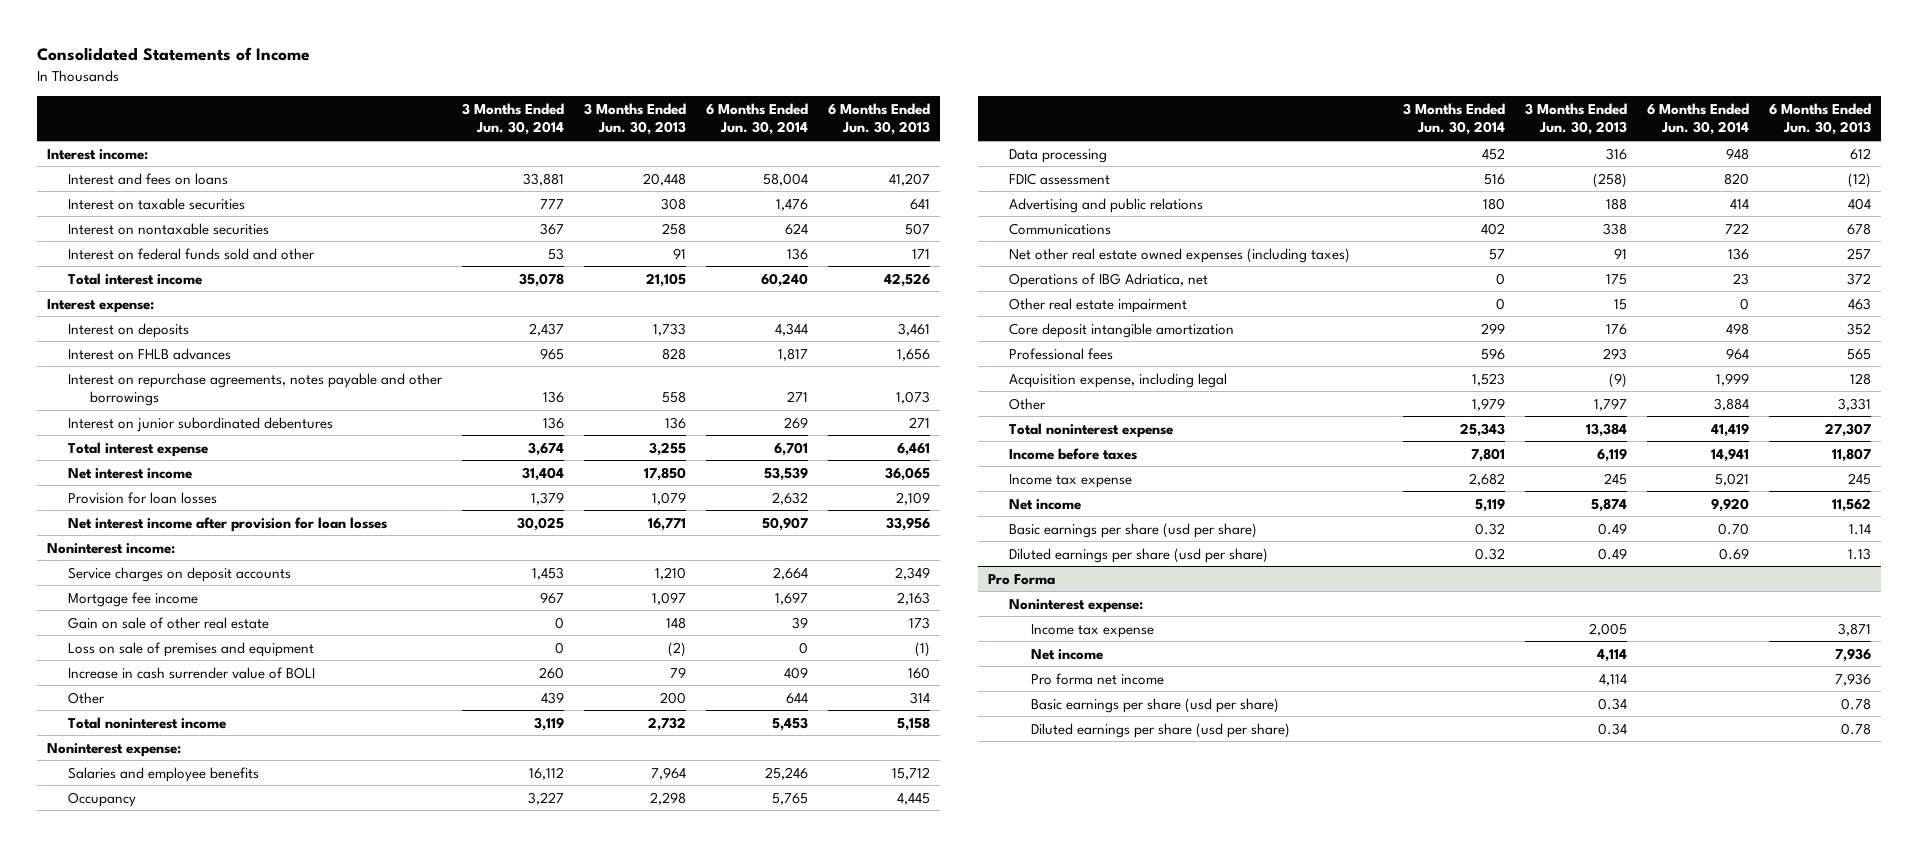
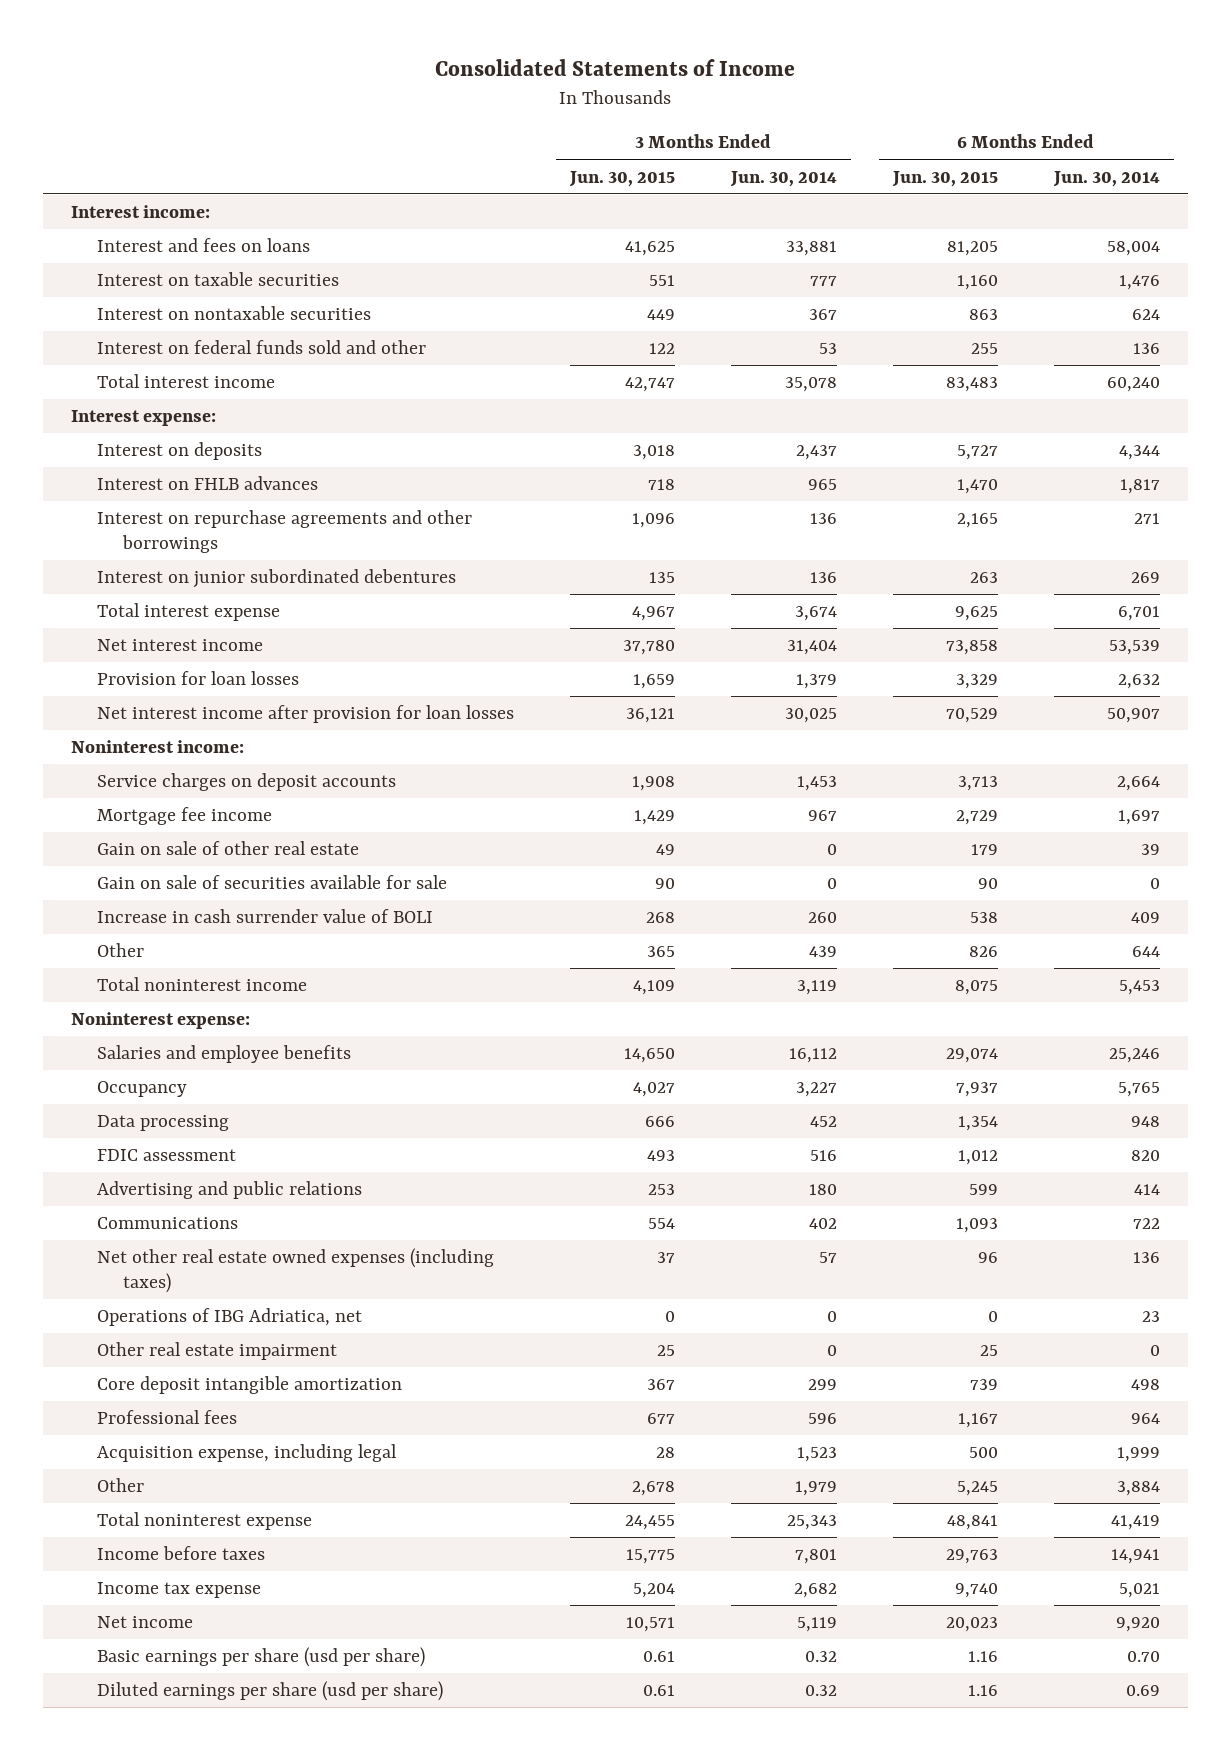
- | 3 Months Ended Jun. 30, 2014 | 3 Months Ended Jun. 30, 2013 | 6 Months Ended Jun. 30, 2014 | 6 Months Ended Jun. 30, 2013
+ | 3 Months Ended Jun. 30, 2015 | 3 Months Ended Jun. 30, 2014 | 6 Months Ended Jun. 30, 2015 | 6 Months Ended Jun. 30, 2014
- Interest on repurchase agreements, notes payable and other borrowings | 136 | 558 | 271 | 1,073
+ Interest on repurchase agreements and other borrowings | 1,096 | 136 | 2,165 | 271
- Loss on sale of premises and equipment | 0 | (2) | 0 | (1)
+ Gain on sale of securities available for sale | 90 | 0 | 90 | 0
- Pro Forma
- Noninterest expense:
- Income tax expense | | 2,005 | | 3,871
- Net income | | 4,114 | | 7,936
- Pro forma net income | | 4,114 | | 7,936
- Basic earnings per share (usd per share) | | 0.34 | | 0.78
- Diluted earnings per share (usd per share) | | 0.34 | | 0.78

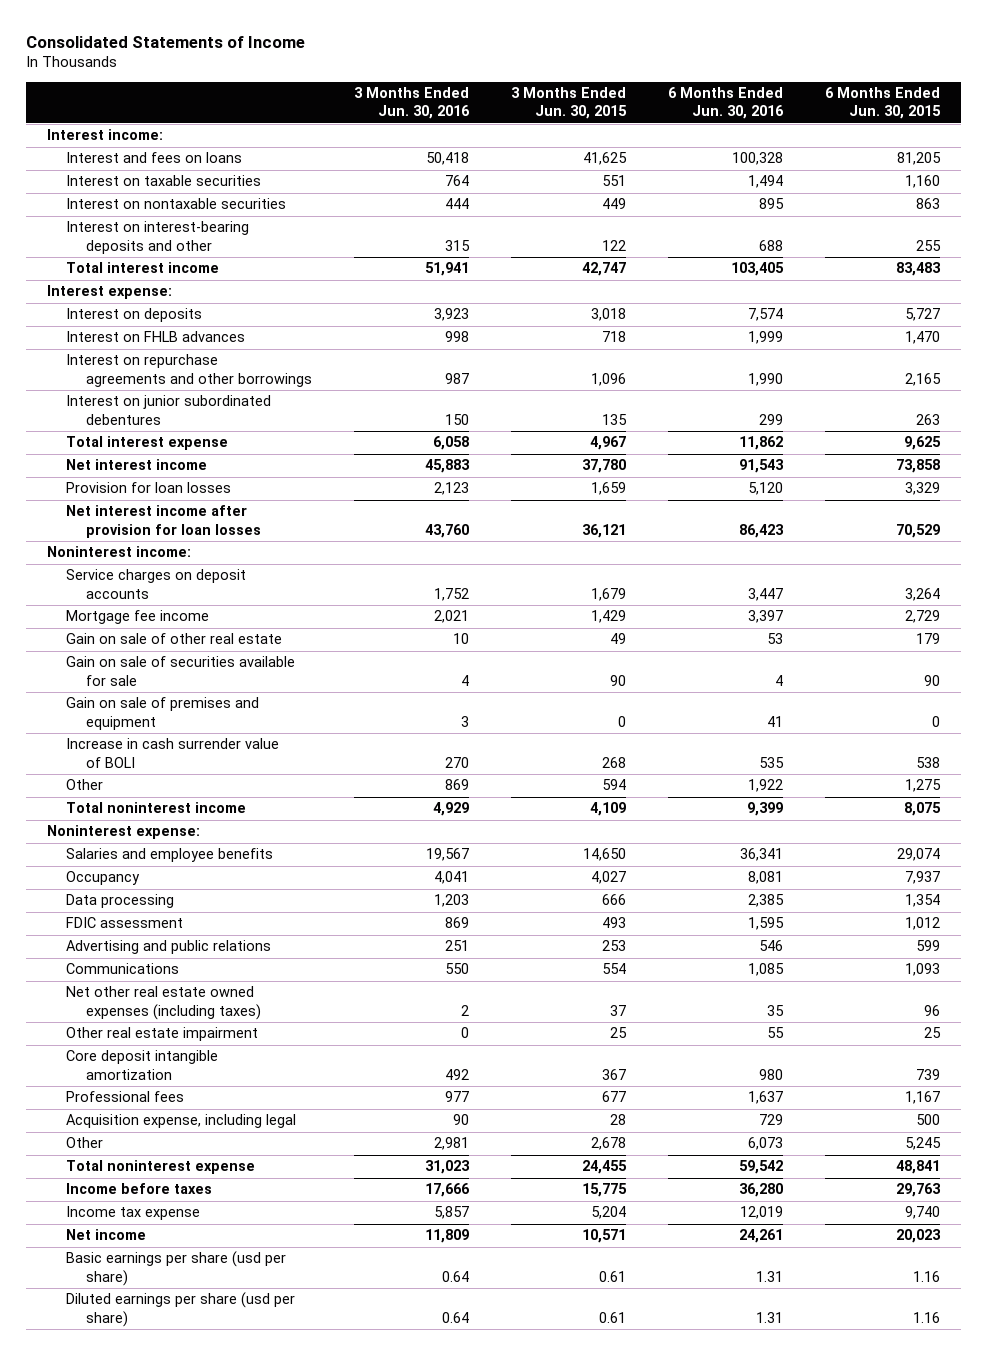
- | 3 Months Ended Jun. 30, 2015 | 3 Months Ended Jun. 30, 2014 | 6 Months Ended Jun. 30, 2015 | 6 Months Ended Jun. 30, 2014
+ | 3 Months Ended Jun. 30, 2016 | 3 Months Ended Jun. 30, 2015 | 6 Months Ended Jun. 30, 2016 | 6 Months Ended Jun. 30, 2015
- Interest on federal funds sold and other | 122 | 53 | 255 | 136
+ Interest on interest-bearing deposits and other | 315 | 122 | 688 | 255
- Service charges on deposit accounts | 1,908 | 1,453 | 3,713 | 2,664
+ Service charges on deposit accounts | 1,752 | 1,679 | 3,447 | 3,264
+ Gain on sale of premises and equipment | 3 | 0 | 41 | 0
- Other | 365 | 439 | 826 | 644
+ Other | 869 | 594 | 1,922 | 1,275
- Operations of IBG Adriatica, net | 0 | 0 | 0 | 23

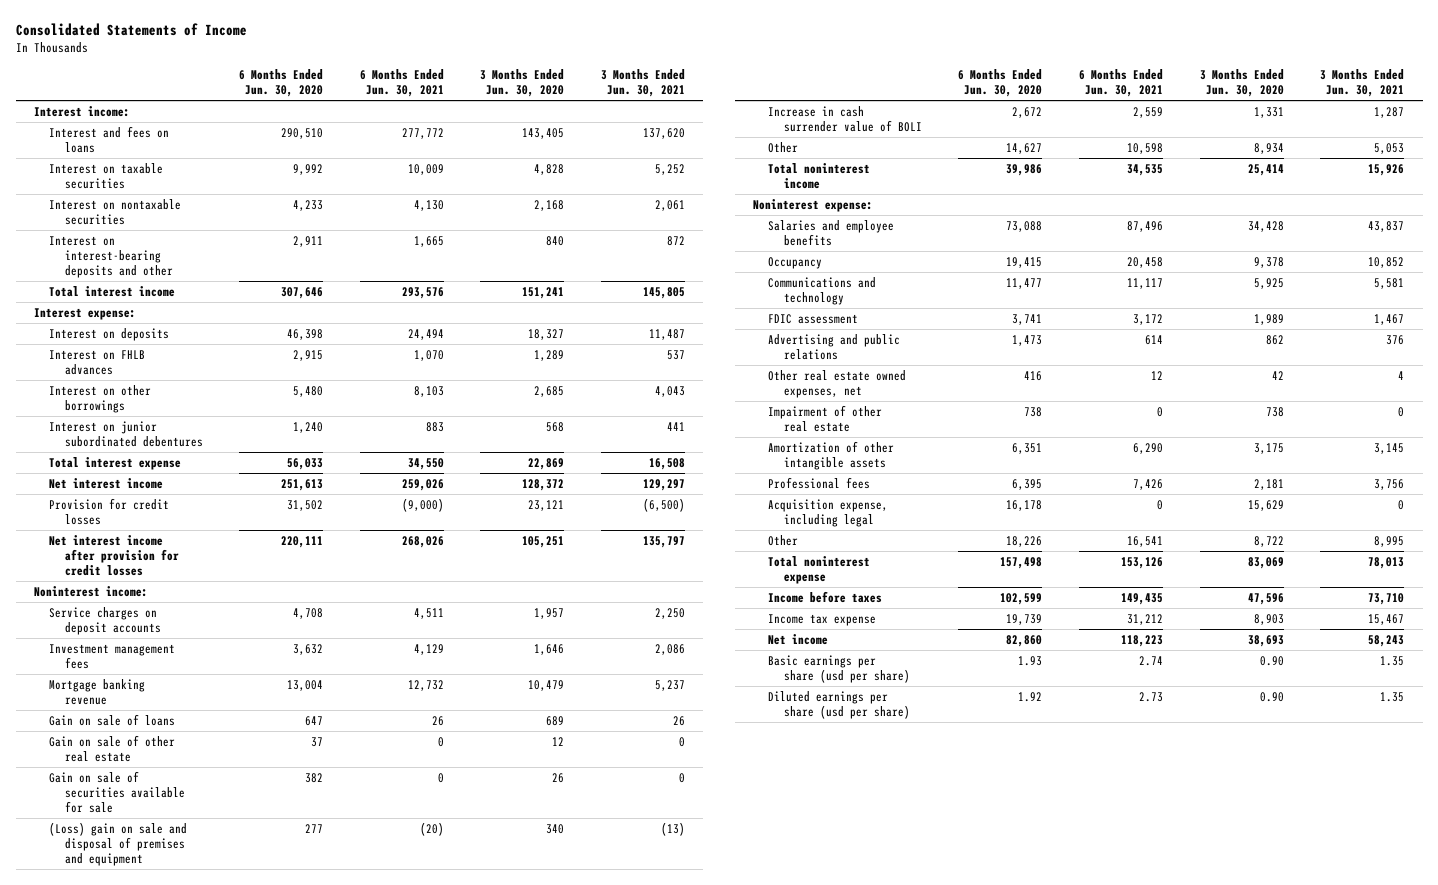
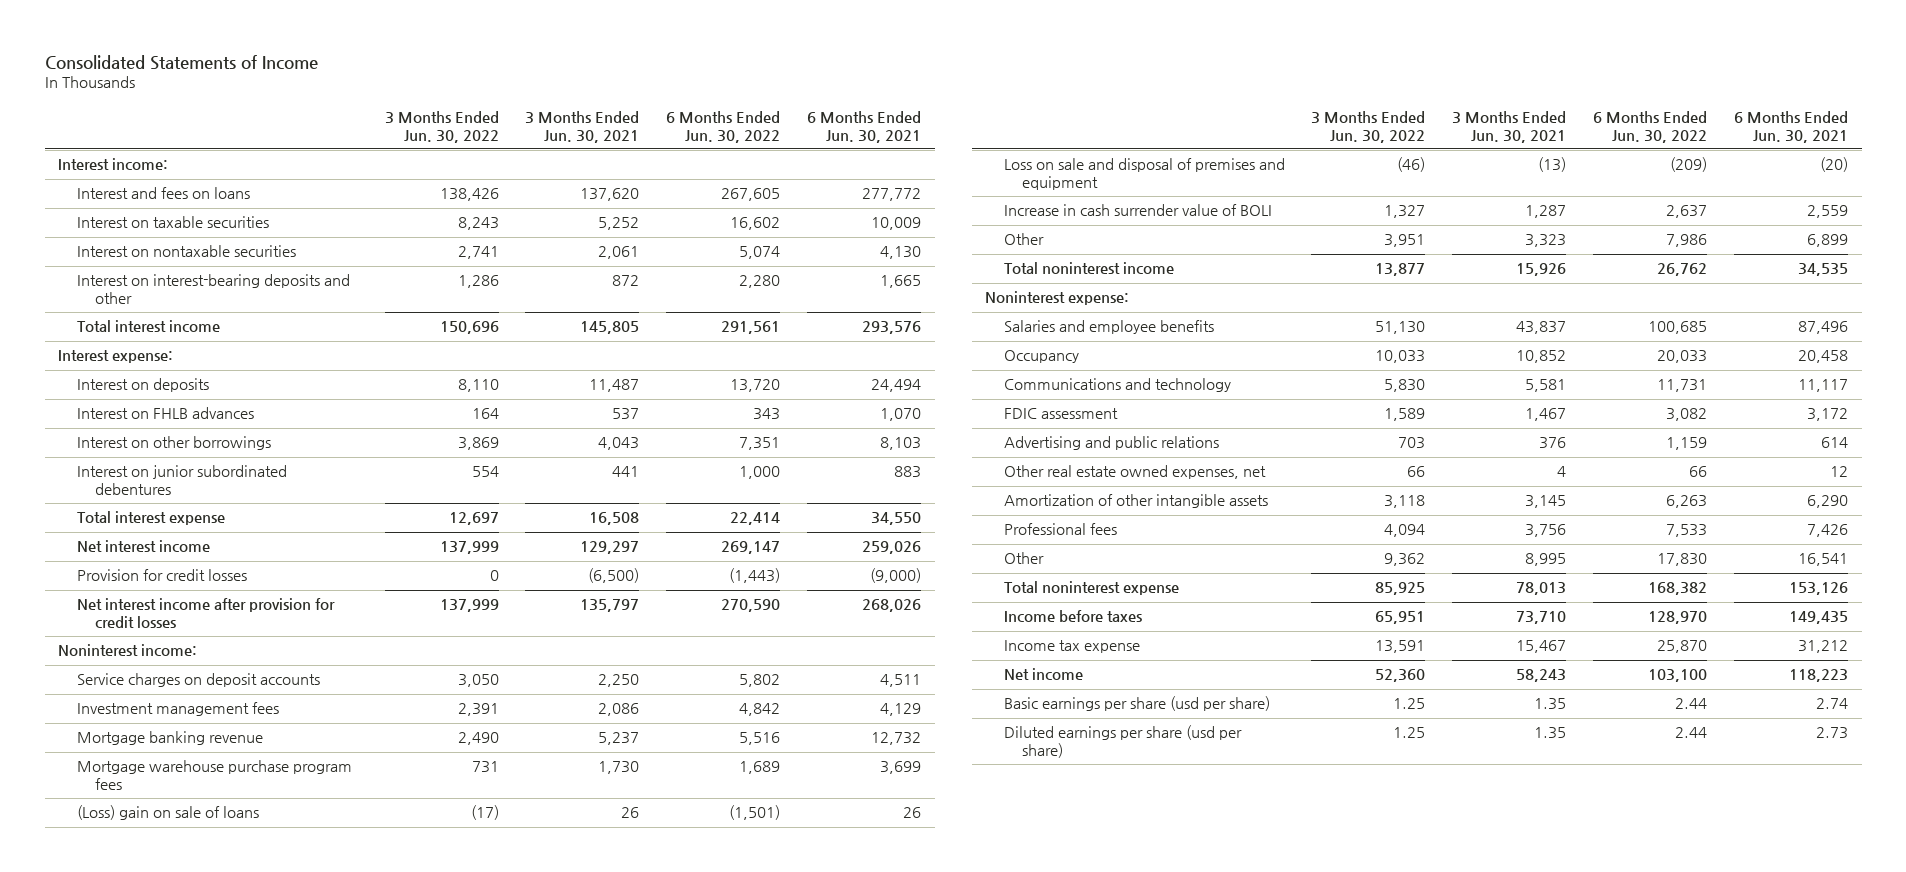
- | 6 Months Ended Jun. 30, 2020 | 6 Months Ended Jun. 30, 2021 | 3 Months Ended Jun. 30, 2020 | 3 Months Ended Jun. 30, 2021
+ | 3 Months Ended Jun. 30, 2022 | 3 Months Ended Jun. 30, 2021 | 6 Months Ended Jun. 30, 2022 | 6 Months Ended Jun. 30, 2021
- Gain on sale of loans | 647 | 26 | 689 | 26
- Gain on sale of other real estate | 37 | 0 | 12 | 0
- Gain on sale of securities available for sale | 382 | 0 | 26 | 0
- (Loss) gain on sale and disposal of premises and equipment | 277 | (20) | 340 | (13)
+ Mortgage warehouse purchase program fees | 731 | 1,730 | 1,689 | 3,699
+ (Loss) gain on sale of loans | (17) | 26 | (1,501) | 26
+ Loss on sale and disposal of premises and equipment | (46) | (13) | (209) | (20)
- Other | 14,627 | 10,598 | 8,934 | 5,053
+ Other | 3,951 | 3,323 | 7,986 | 6,899
- Impairment of other real estate | 738 | 0 | 738 | 0
- Acquisition expense, including legal | 16,178 | 0 | 15,629 | 0

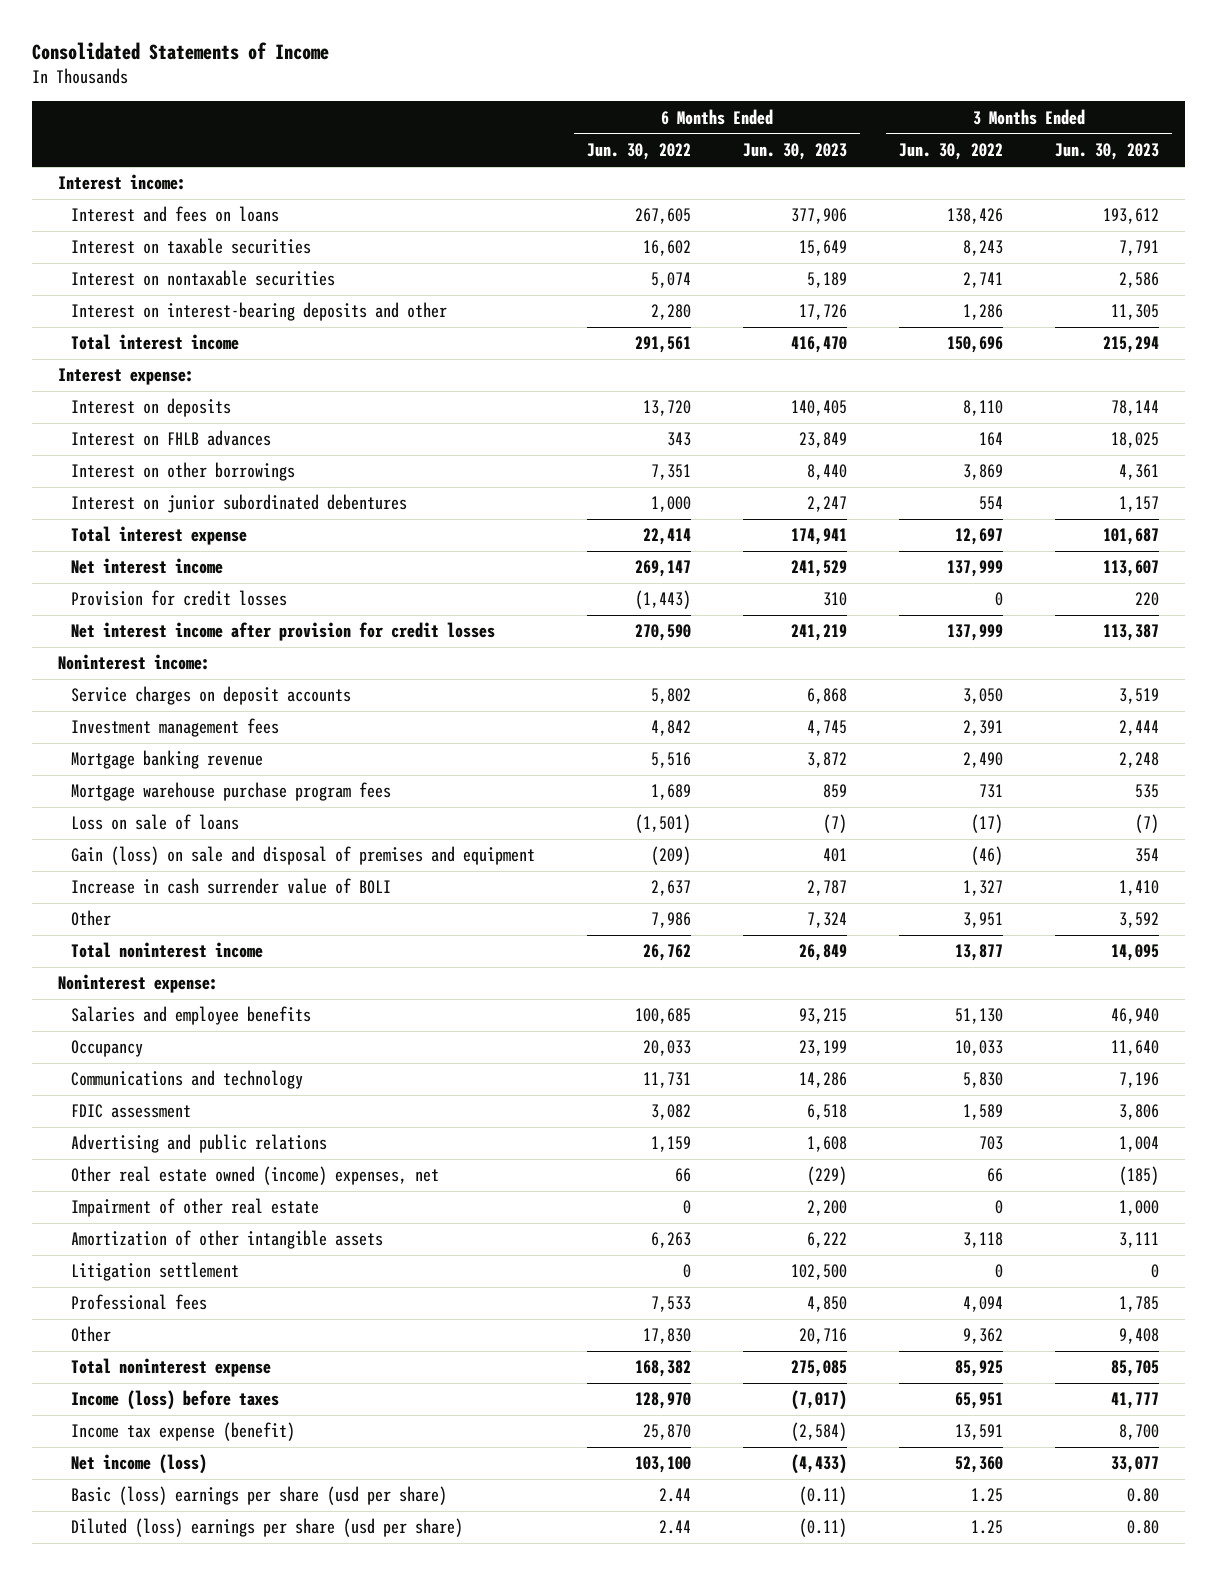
- | 3 Months Ended Jun. 30, 2022 | 3 Months Ended Jun. 30, 2021 | 6 Months Ended Jun. 30, 2022 | 6 Months Ended Jun. 30, 2021
+ | 6 Months Ended Jun. 30, 2022 | 6 Months Ended Jun. 30, 2023 | 3 Months Ended Jun. 30, 2022 | 3 Months Ended Jun. 30, 2023
- (Loss) gain on sale of loans | (17) | 26 | (1,501) | 26
- Loss on sale and disposal of premises and equipment | (46) | (13) | (209) | (20)
+ Loss on sale of loans | (1,501) | (7) | (17) | (7)
+ Gain (loss) on sale and disposal of premises and equipment | (209) | 401 | (46) | 354
- Other real estate owned expenses, net | 66 | 4 | 66 | 12
+ Other real estate owned (income) expenses, net | 66 | (229) | 66 | (185)
+ Impairment of other real estate | 0 | 2,200 | 0 | 1,000
+ Litigation settlement | 0 | 102,500 | 0 | 0
- Income before taxes | 65,951 | 73,710 | 128,970 | 149,435
- Income tax expense | 13,591 | 15,467 | 25,870 | 31,212
- Net income | 52,360 | 58,243 | 103,100 | 118,223
- Basic earnings per share (usd per share) | 1.25 | 1.35 | 2.44 | 2.74
- Diluted earnings per share (usd per share) | 1.25 | 1.35 | 2.44 | 2.73
+ Income (loss) before taxes | 128,970 | (7,017) | 65,951 | 41,777
+ Income tax expense (benefit) | 25,870 | (2,584) | 13,591 | 8,700
+ Net income (loss) | 103,100 | (4,433) | 52,360 | 33,077
+ Basic (loss) earnings per share (usd per share) | 2.44 | (0.11) | 1.25 | 0.80
+ Diluted (loss) earnings per share (usd per share) | 2.44 | (0.11) | 1.25 | 0.80

